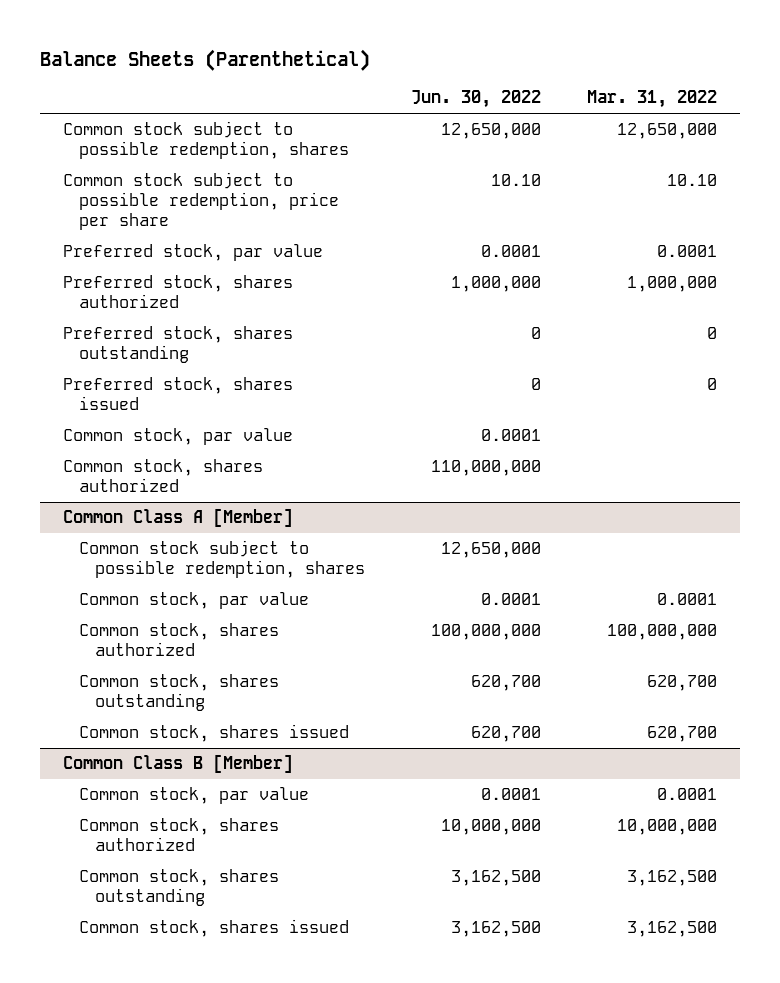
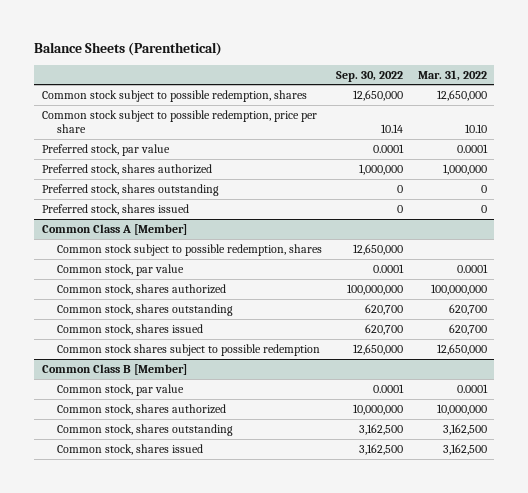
- | Jun. 30, 2022 | Mar. 31, 2022
+ | Sep. 30, 2022 | Mar. 31, 2022
- Common stock, par value | 0.0001 |
- Common stock, shares authorized | 110,000,000 |
@ Common Class A [Member]
+ Common stock shares subject to possible redemption | 12,650,000 | 12,650,000

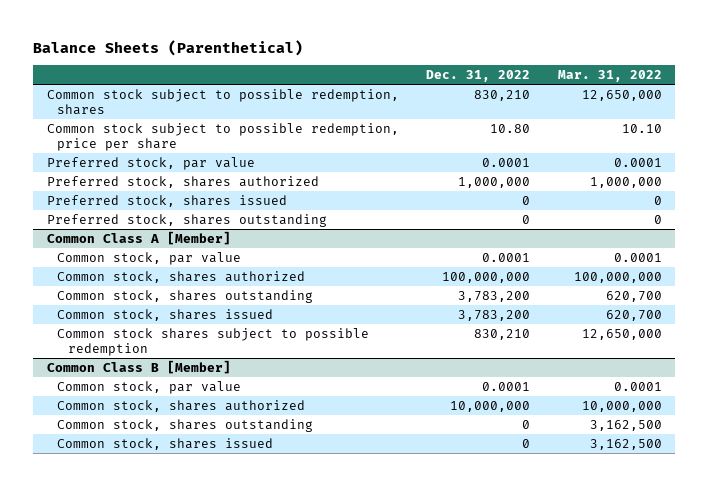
- | Sep. 30, 2022 | Mar. 31, 2022
+ | Dec. 31, 2022 | Mar. 31, 2022
moved down: Preferred stock, shares outstanding | 0 | 0
@ Common Class A [Member]
- Common stock subject to possible redemption, shares | 12,650,000 |

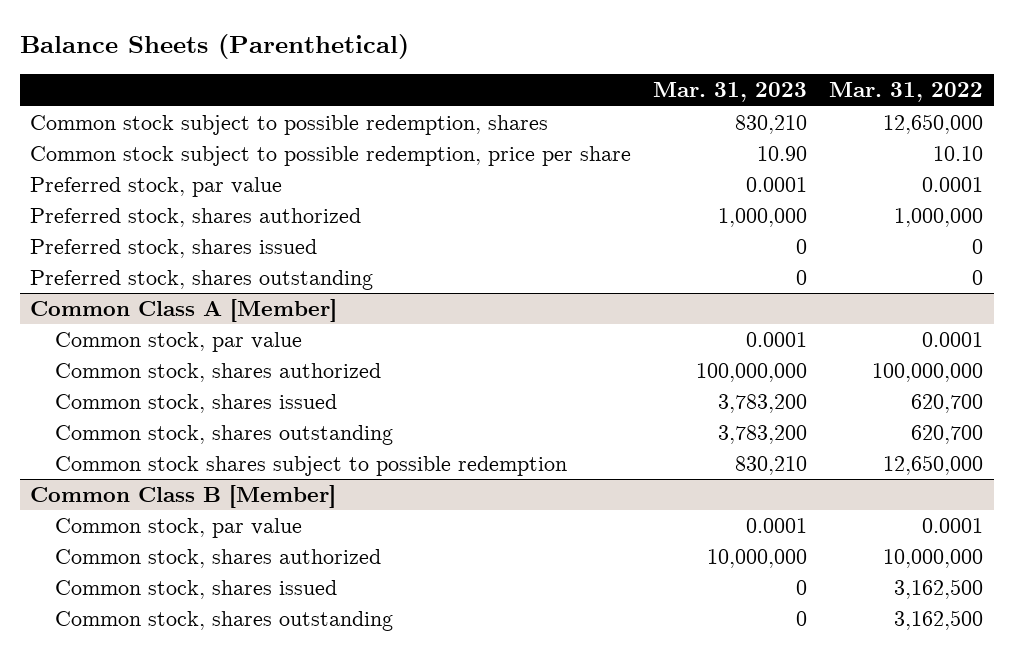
- | Dec. 31, 2022 | Mar. 31, 2022
+ | Mar. 31, 2023 | Mar. 31, 2022
@ Common Class A [Member]
moved down: Common stock, shares outstanding | 3,783,200 | 620,700
@ Common Class B [Member]
moved down: Common stock, shares outstanding | 0 | 3,162,500

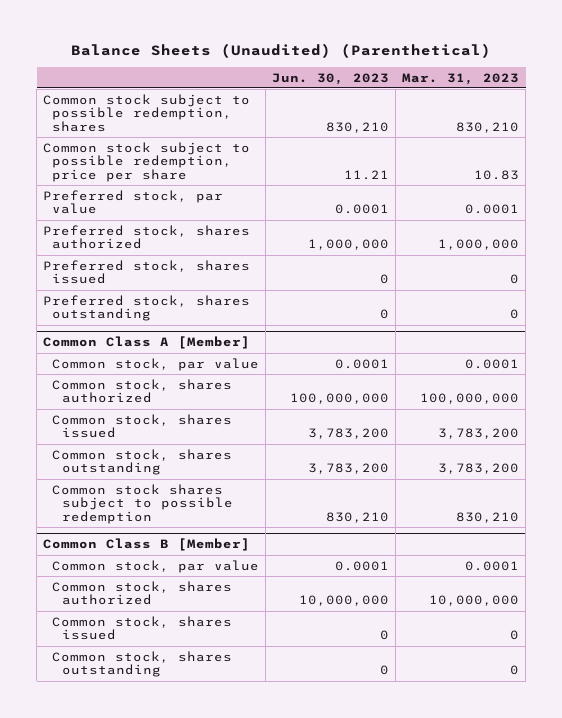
- Balance Sheets (Parenthetical)
+ Balance Sheets (Unaudited) (Parenthetical)
- | Mar. 31, 2023 | Mar. 31, 2022
+ | Jun. 30, 2023 | Mar. 31, 2023
- Common stock subject to possible redemption, price per share | 10.90 | 10.10
+ Common stock subject to possible redemption, price per share | 11.21 | 10.83

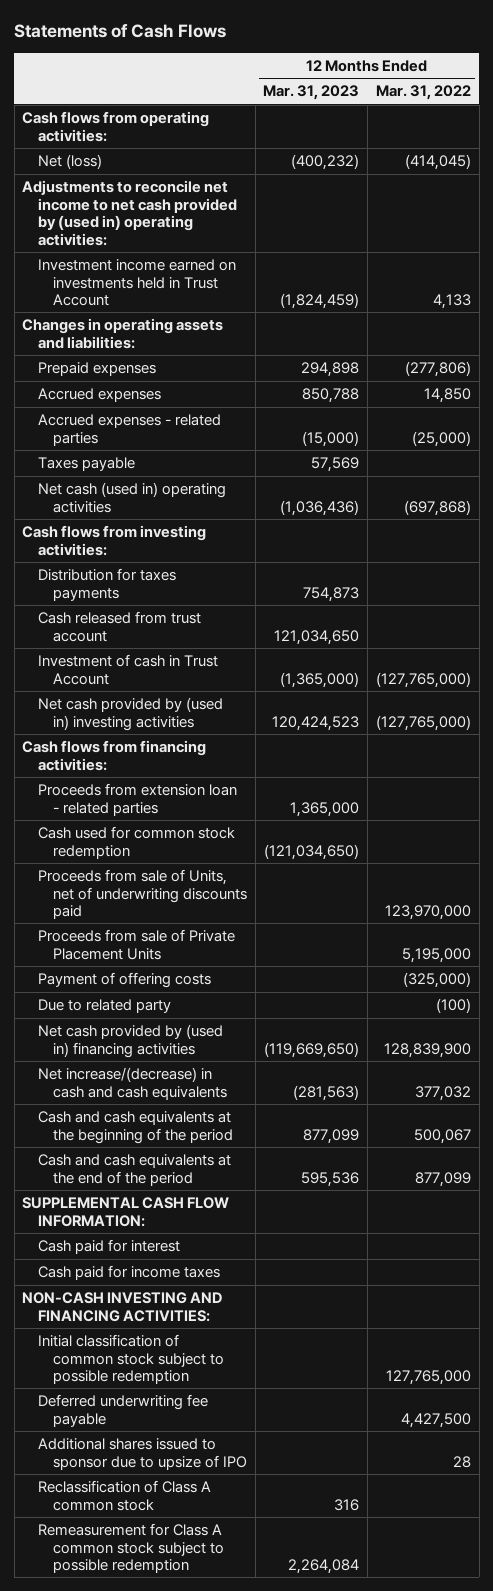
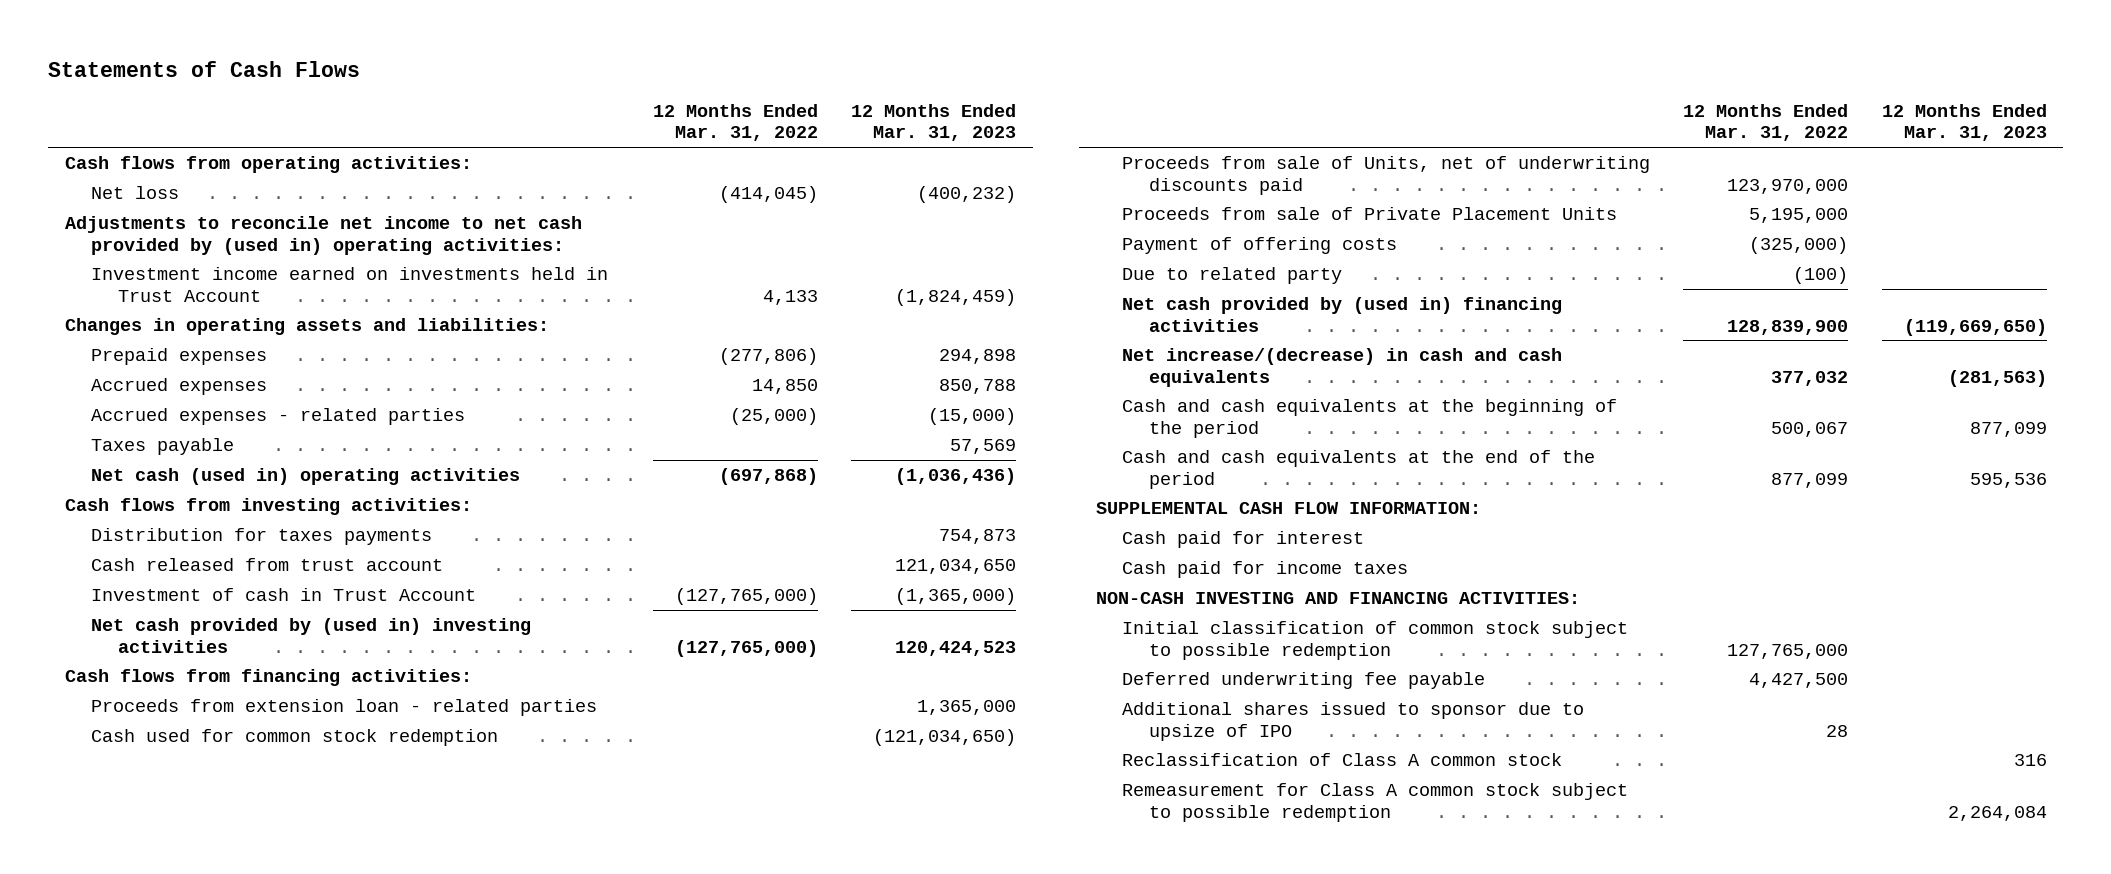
- | 12 Months Ended Mar. 31, 2023 | 12 Months Ended Mar. 31, 2022
+ | 12 Months Ended Mar. 31, 2022 | 12 Months Ended Mar. 31, 2023
- Net (loss) | (400,232) | (414,045)
+ Net loss | (414,045) | (400,232)

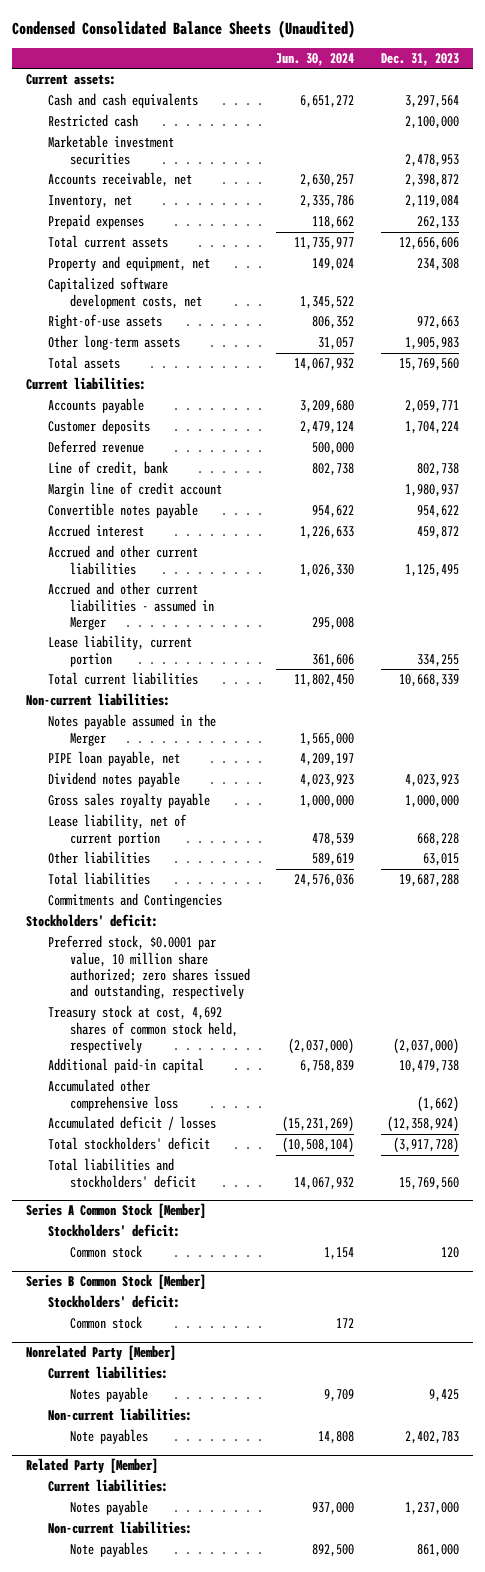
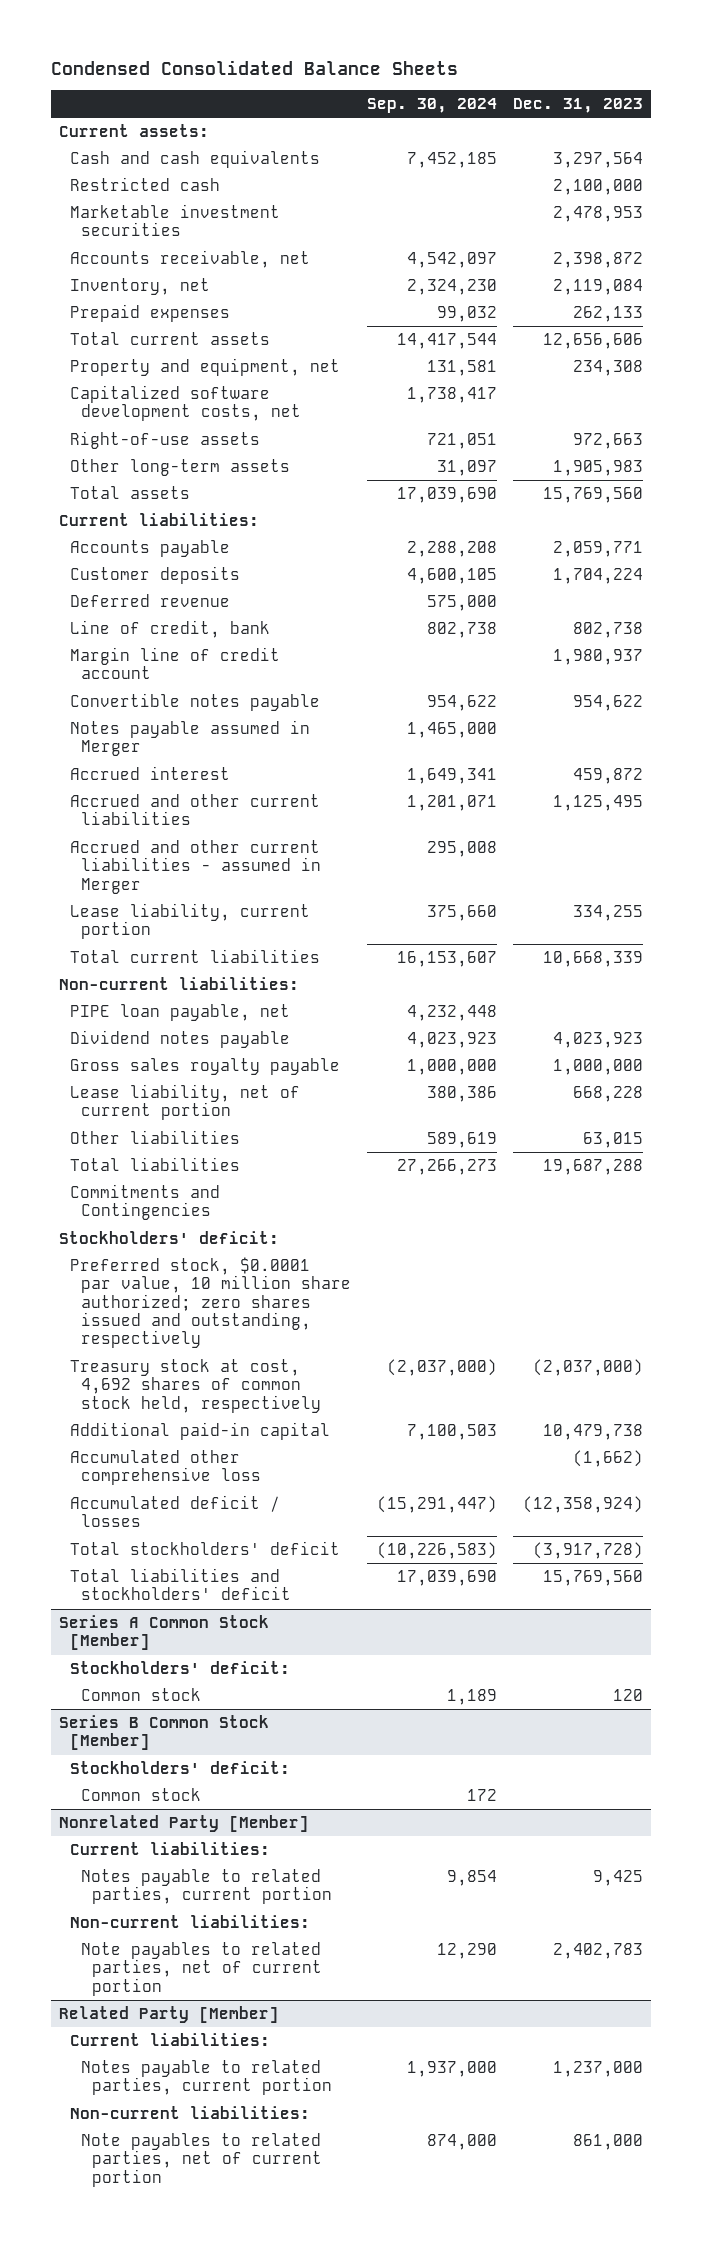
- Condensed Consolidated Balance Sheets (Unaudited)
+ Condensed Consolidated Balance Sheets
- | Jun. 30, 2024 | Dec. 31, 2023
+ | Sep. 30, 2024 | Dec. 31, 2023
+ Notes payable assumed in Merger | 1,465,000 |
- Notes payable assumed in the Merger | 1,565,000 |
@ Nonrelated Party [Member]
- Notes payable | 9,709 | 9,425
+ Notes payable to related parties, current portion | 9,854 | 9,425
- Note payables | 14,808 | 2,402,783
+ Note payables to related parties, net of current portion | 12,290 | 2,402,783
@ Related Party [Member]
- Notes payable | 937,000 | 1,237,000
+ Notes payable to related parties, current portion | 1,937,000 | 1,237,000
- Note payables | 892,500 | 861,000
+ Note payables to related parties, net of current portion | 874,000 | 861,000

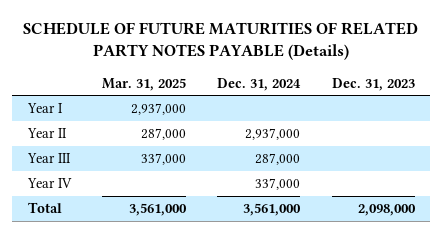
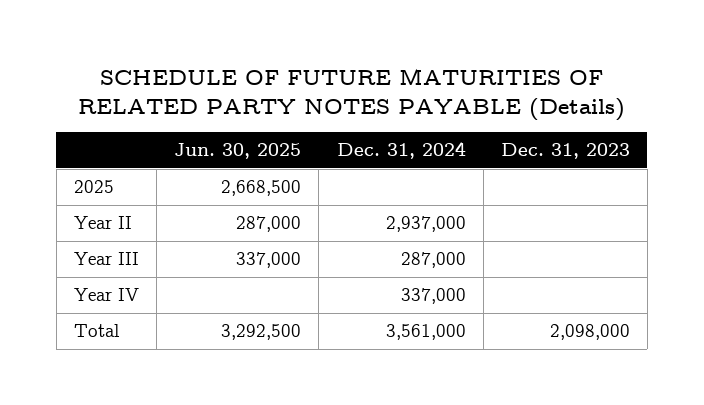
- | Mar. 31, 2025 | Dec. 31, 2024 | Dec. 31, 2023
+ | Jun. 30, 2025 | Dec. 31, 2024 | Dec. 31, 2023
- Year I | 2,937,000 | |
+ 2025 | 2,668,500 | |

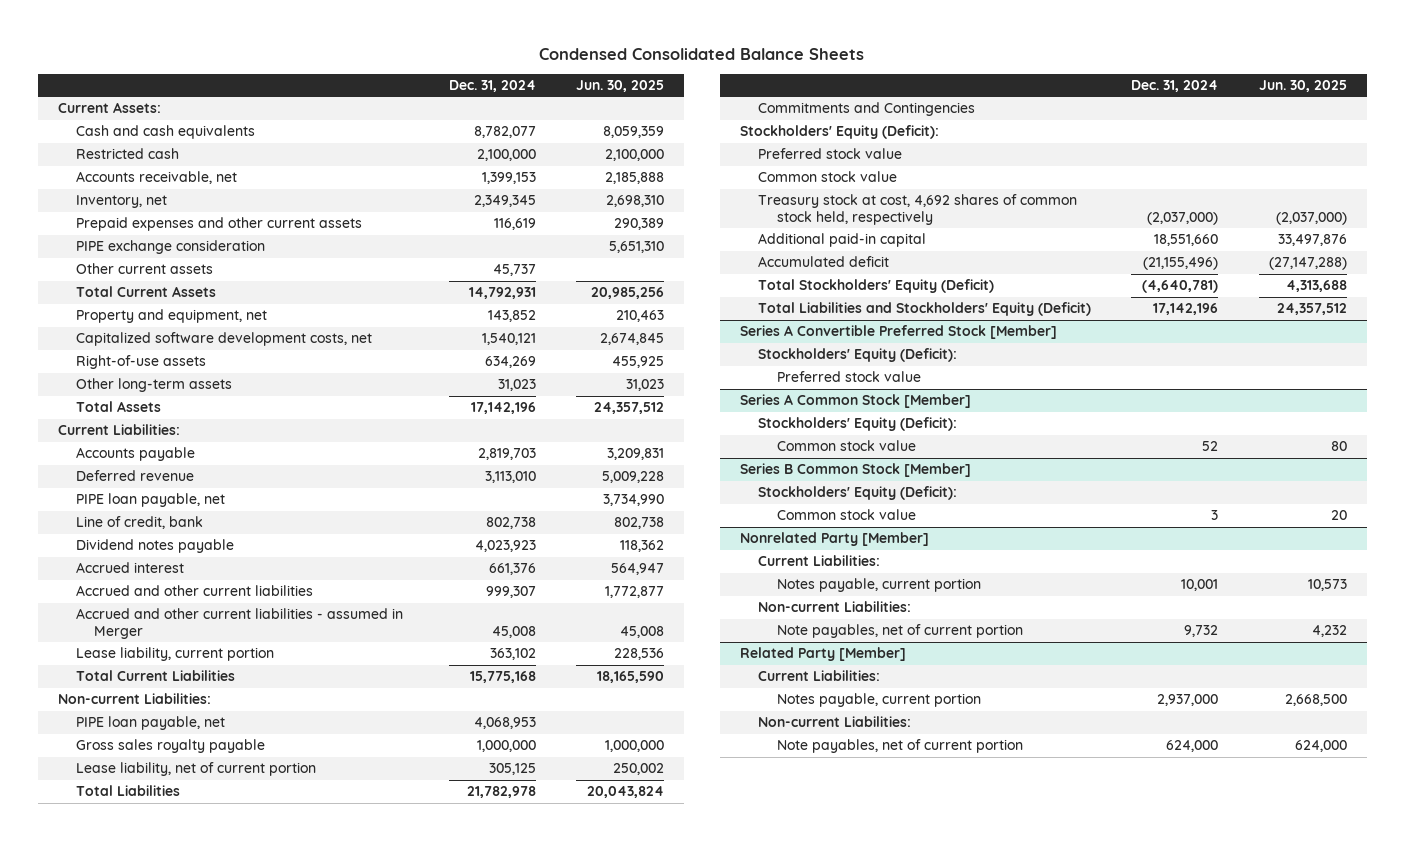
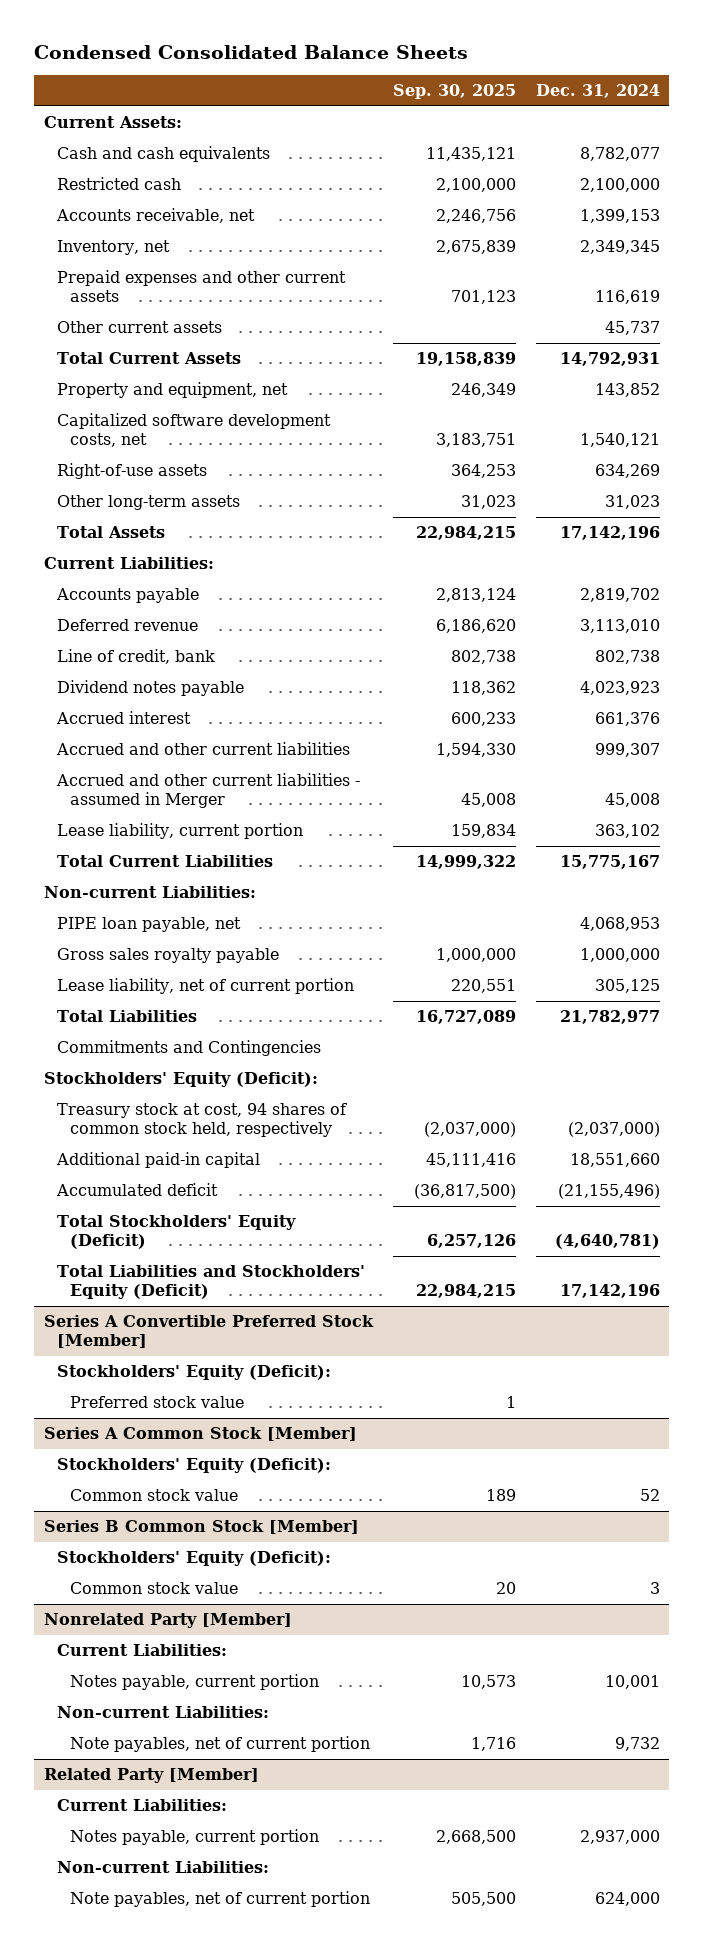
- | Dec. 31, 2024 | Jun. 30, 2025
+ | Sep. 30, 2025 | Dec. 31, 2024
- PIPE exchange consideration | | 5,651,310
- Accounts payable | 2,819,703 | 3,209,831
+ Accounts payable | 2,813,124 | 2,819,702
- PIPE loan payable, net | | 3,734,990
- Total Current Liabilities | 15,775,168 | 18,165,590
+ Total Current Liabilities | 14,999,322 | 15,775,167
- Total Liabilities | 21,782,978 | 20,043,824
+ Total Liabilities | 16,727,089 | 21,782,977
- Preferred stock value
- Common stock value
- Treasury stock at cost, 4,692 shares of common stock held, respectively | (2,037,000) | (2,037,000)
+ Treasury stock at cost, 94 shares of common stock held, respectively | (2,037,000) | (2,037,000)

